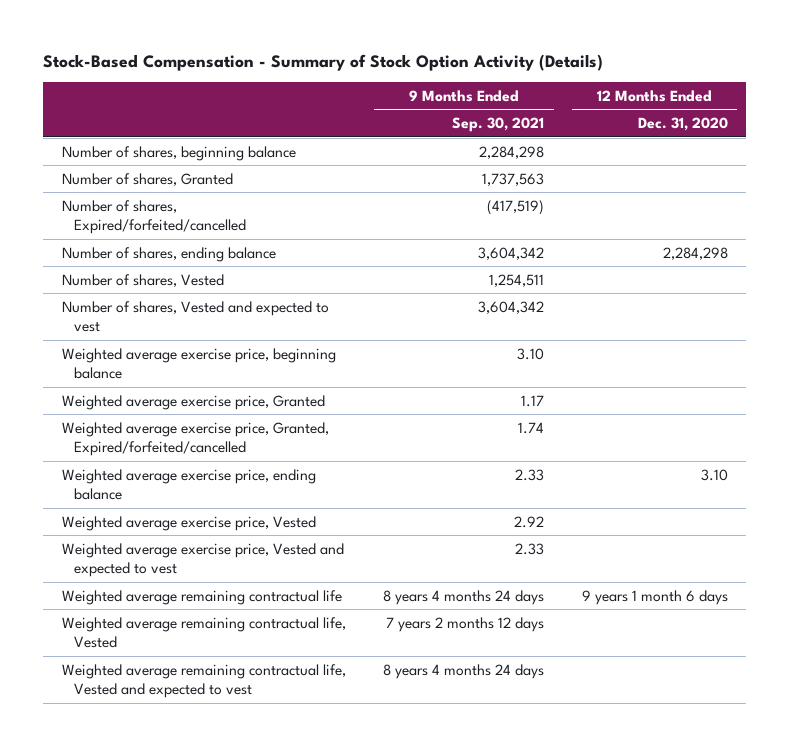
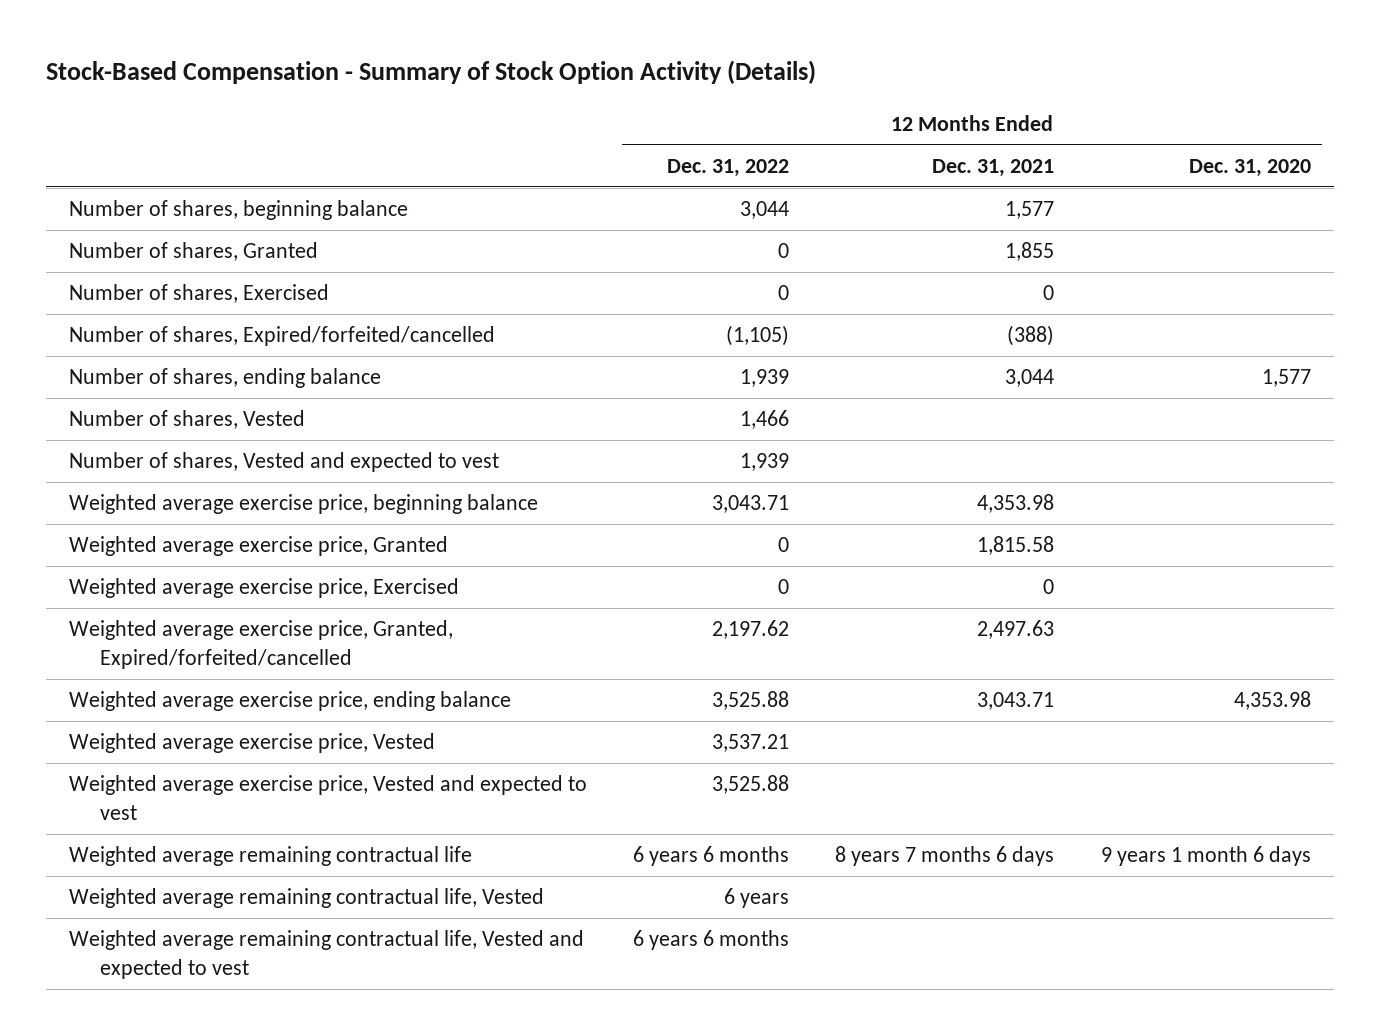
- | 9 Months Ended Sep. 30, 2021 | 12 Months Ended Dec. 31, 2020
+ | 12 Months Ended Dec. 31, 2022 | 12 Months Ended Dec. 31, 2021 | 12 Months Ended Dec. 31, 2020
+ Number of shares, Exercised | 0 | 0 |
- Number of shares, ending balance | 3,604,342 | 2,284,298
+ Number of shares, ending balance | 1,939 | 3,044 | 1,577
+ Weighted average exercise price, Exercised | 0 | 0 |
- Weighted average exercise price, ending balance | 2.33 | 3.10
+ Weighted average exercise price, ending balance | 3,525.88 | 3,043.71 | 4,353.98

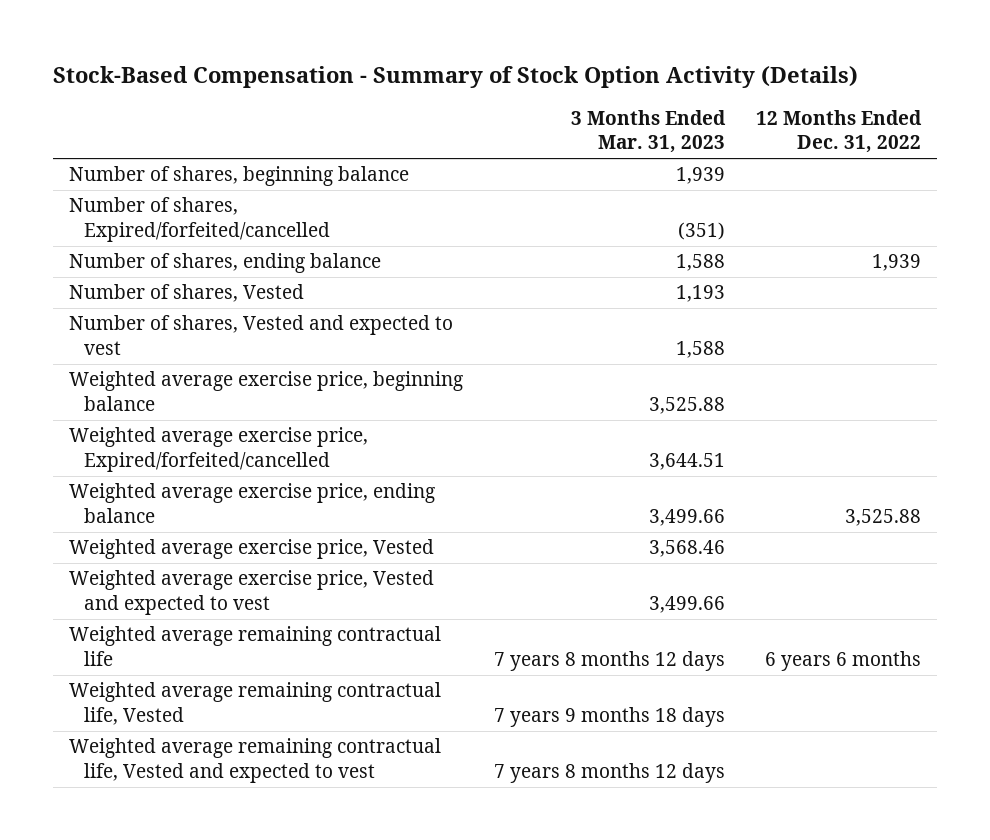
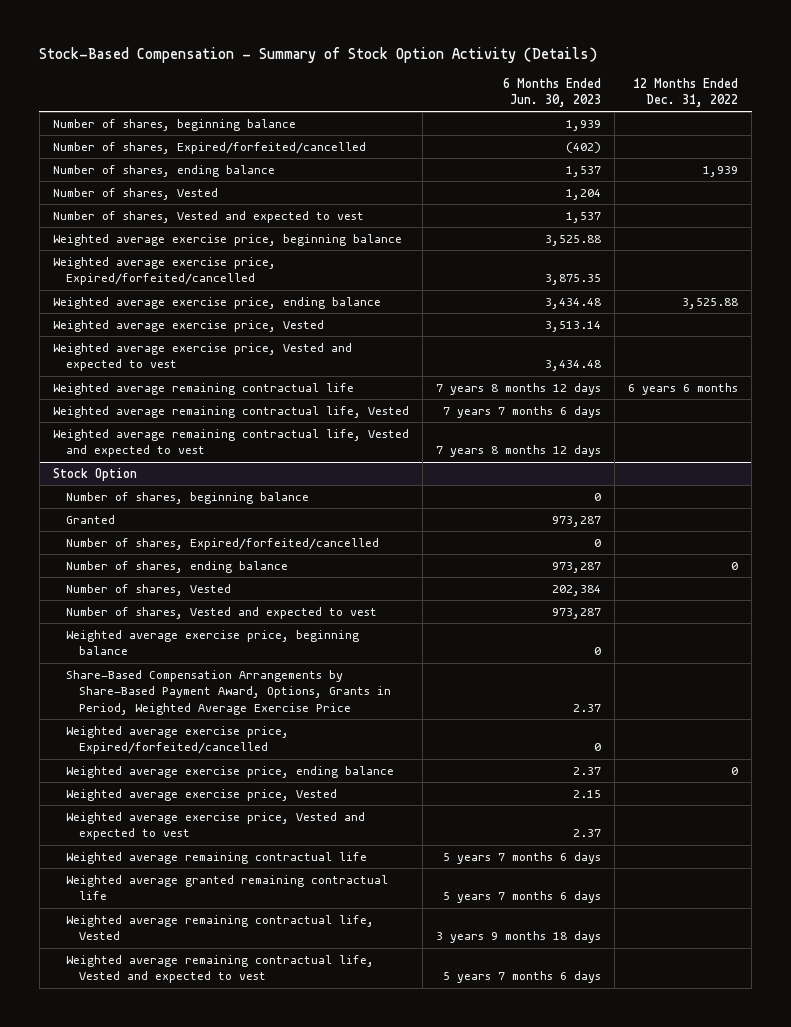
- | 3 Months Ended Mar. 31, 2023 | 12 Months Ended Dec. 31, 2022
+ | 6 Months Ended Jun. 30, 2023 | 12 Months Ended Dec. 31, 2022
+ Stock Option
+ Number of shares, beginning balance | 0 |
+ Granted | 973,287 |
+ Number of shares, Expired/forfeited/cancelled | 0 |
+ Number of shares, ending balance | 973,287 | 0
+ Number of shares, Vested | 202,384 |
+ Number of shares, Vested and expected to vest | 973,287 |
+ Weighted average exercise price, beginning balance | 0 |
+ Share-Based Compensation Arrangements by Share-Based Payment Award, Options, Grants in Period, Weighted Average Exercise Price | 2.37 |
+ Weighted average exercise price, Expired/forfeited/cancelled | 0 |
+ Weighted average exercise price, ending balance | 2.37 | 0
+ Weighted average exercise price, Vested | 2.15 |
+ Weighted average exercise price, Vested and expected to vest | 2.37 |
+ Weighted average remaining contractual life | 5 years 7 months 6 days |
+ Weighted average granted remaining contractual life | 5 years 7 months 6 days |
+ Weighted average remaining contractual life, Vested | 3 years 9 months 18 days |
+ Weighted average remaining contractual life, Vested and expected to vest | 5 years 7 months 6 days |

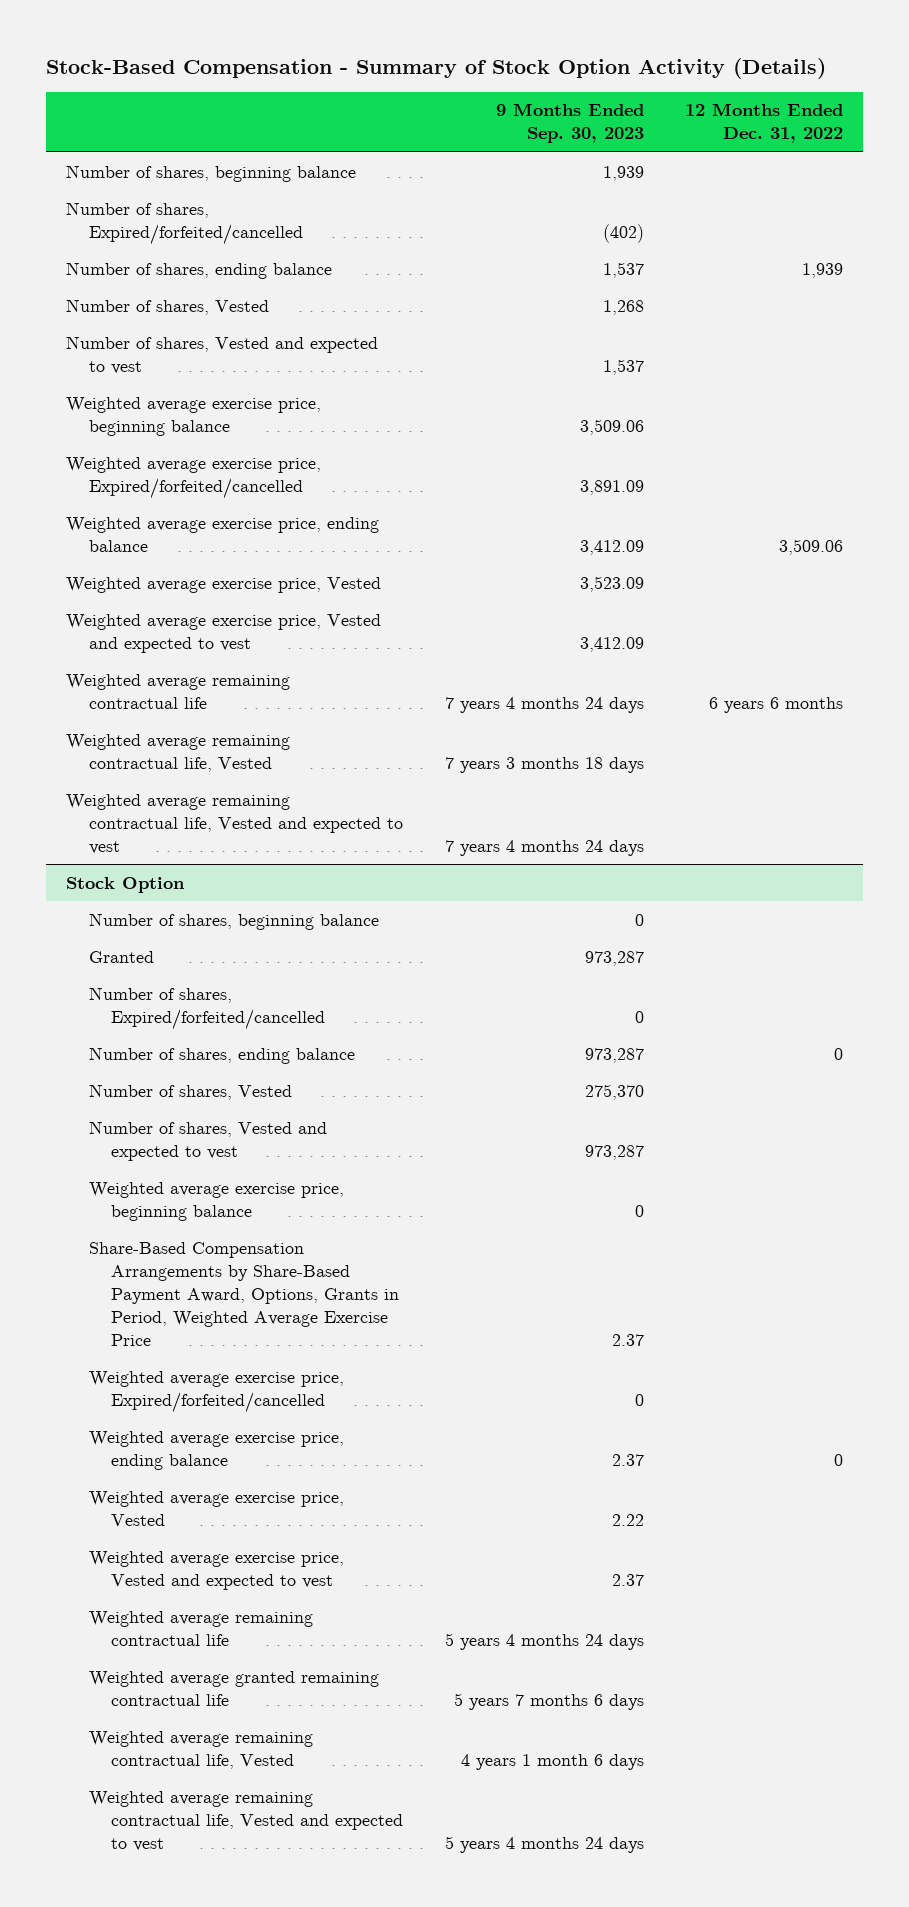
- | 6 Months Ended Jun. 30, 2023 | 12 Months Ended Dec. 31, 2022
+ | 9 Months Ended Sep. 30, 2023 | 12 Months Ended Dec. 31, 2022
- Weighted average exercise price, ending balance | 3,434.48 | 3,525.88
+ Weighted average exercise price, ending balance | 3,412.09 | 3,509.06

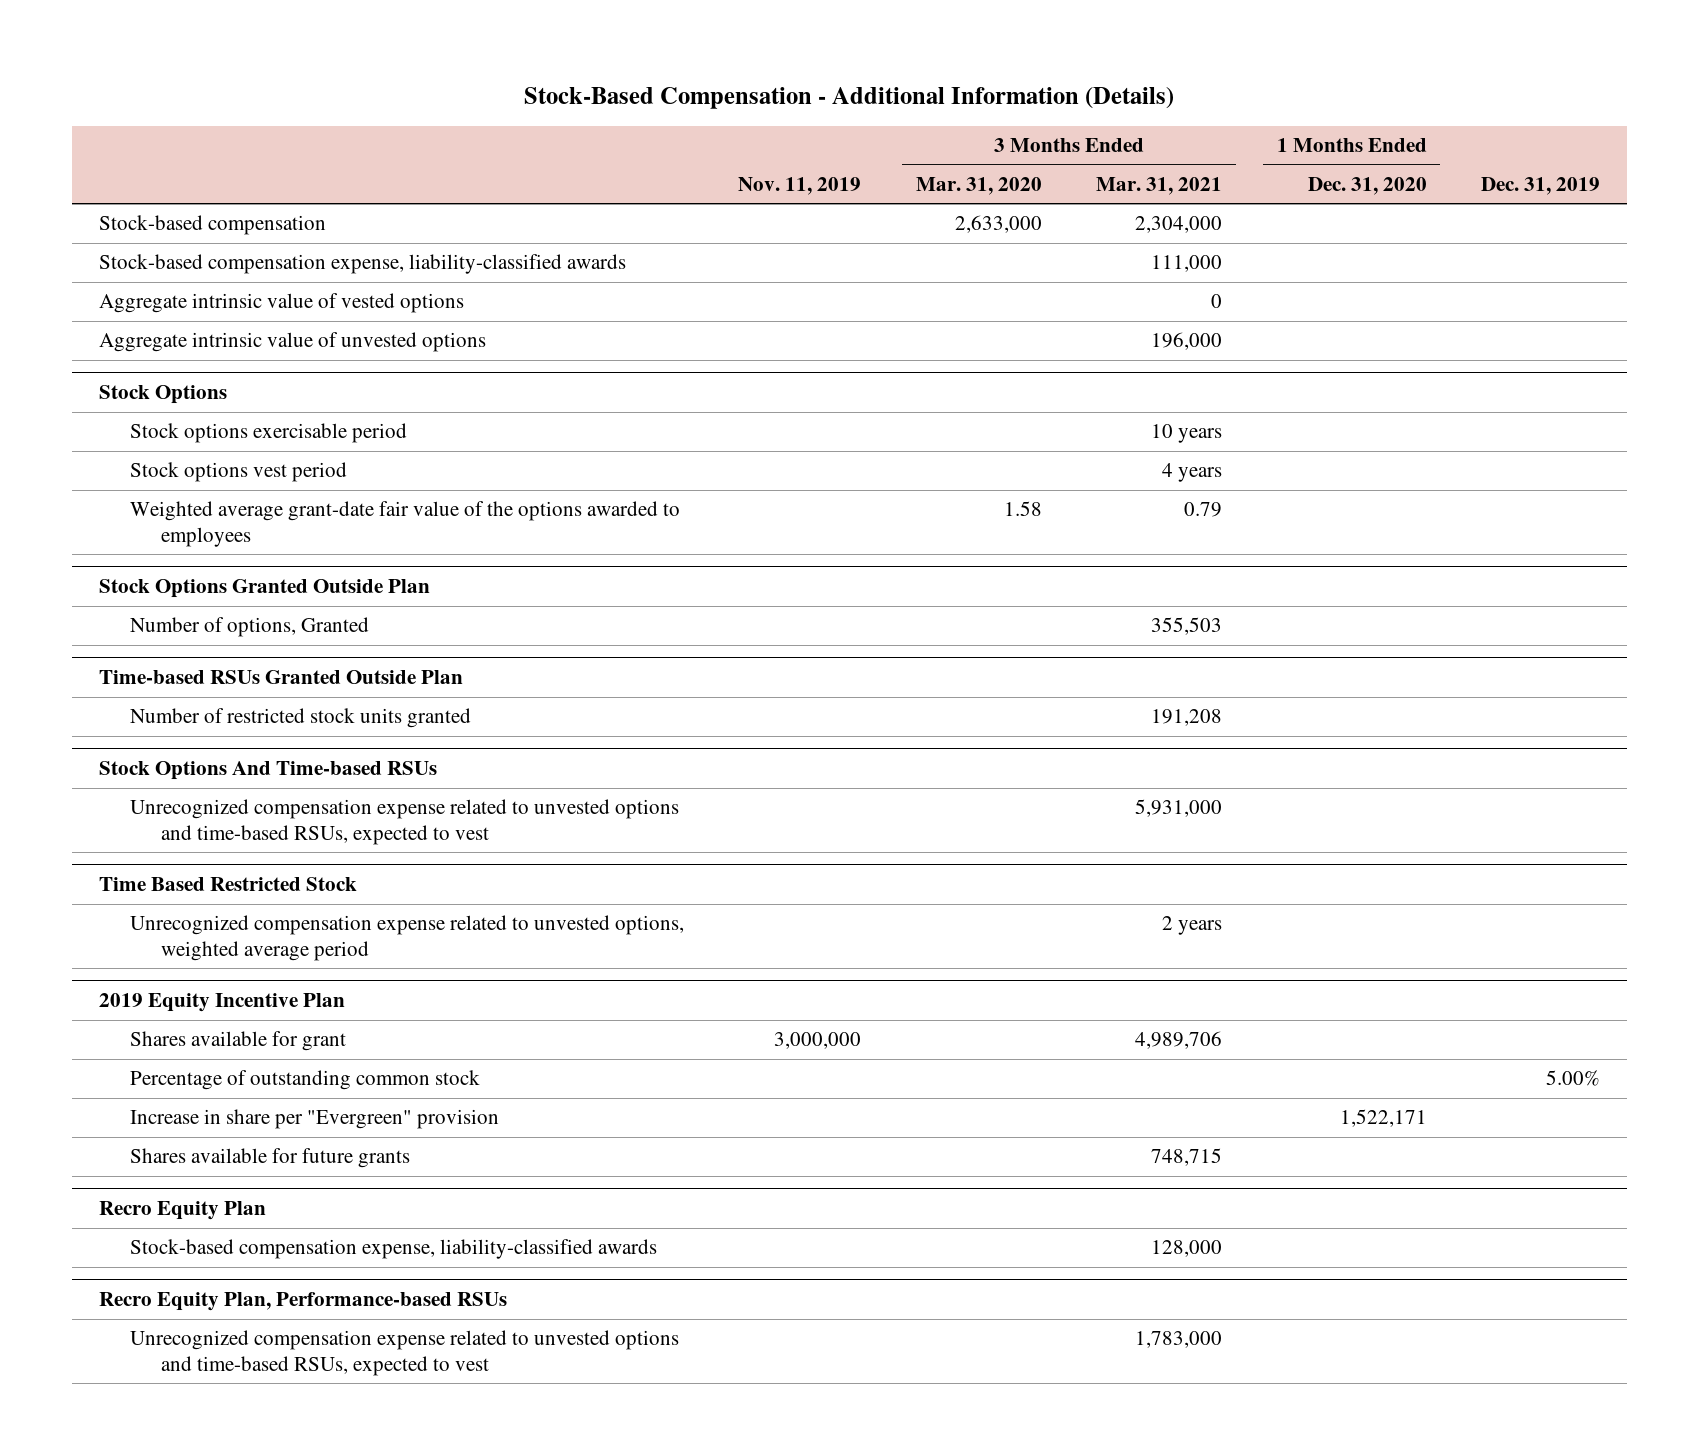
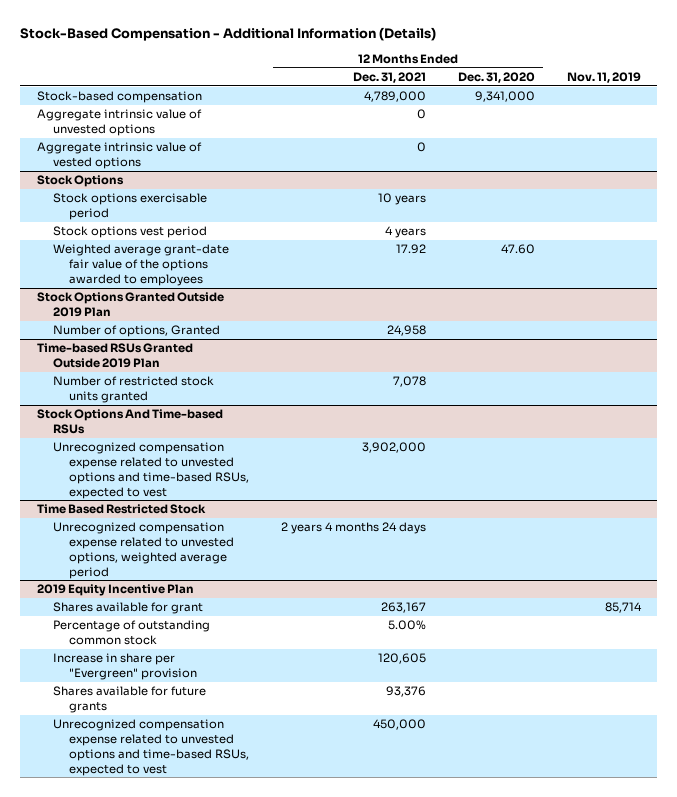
- | Nov. 11, 2019 | 3 Months Ended Mar. 31, 2020 | 3 Months Ended Mar. 31, 2021 | 1 Months Ended Dec. 31, 2020 | Dec. 31, 2019
+ | 12 Months Ended Dec. 31, 2021 | 12 Months Ended Dec. 31, 2020 | Nov. 11, 2019
- Stock-based compensation expense, liability-classified awards | | | 111,000 | |
moved down: Aggregate intrinsic value of vested options | 0 | |
- Stock Options Granted Outside Plan
+ Stock Options Granted Outside 2019 Plan
- Time-based RSUs Granted Outside Plan
+ Time-based RSUs Granted Outside 2019 Plan
@ 2019 Equity Incentive Plan
- Shares available for grant | 3,000,000 | | 4,989,706 | |
+ Shares available for grant | 263,167 | | 85,714
- Recro Equity Plan
- Stock-based compensation expense, liability-classified awards | | | 128,000 | |
- Recro Equity Plan, Performance-based RSUs
- Unrecognized compensation expense related to unvested options and time-based RSUs, expected to vest | | | 1,783,000 | |
@ 2019 Equity Incentive Plan
+ Unrecognized compensation expense related to unvested options and time-based RSUs, expected to vest | 450,000 | |

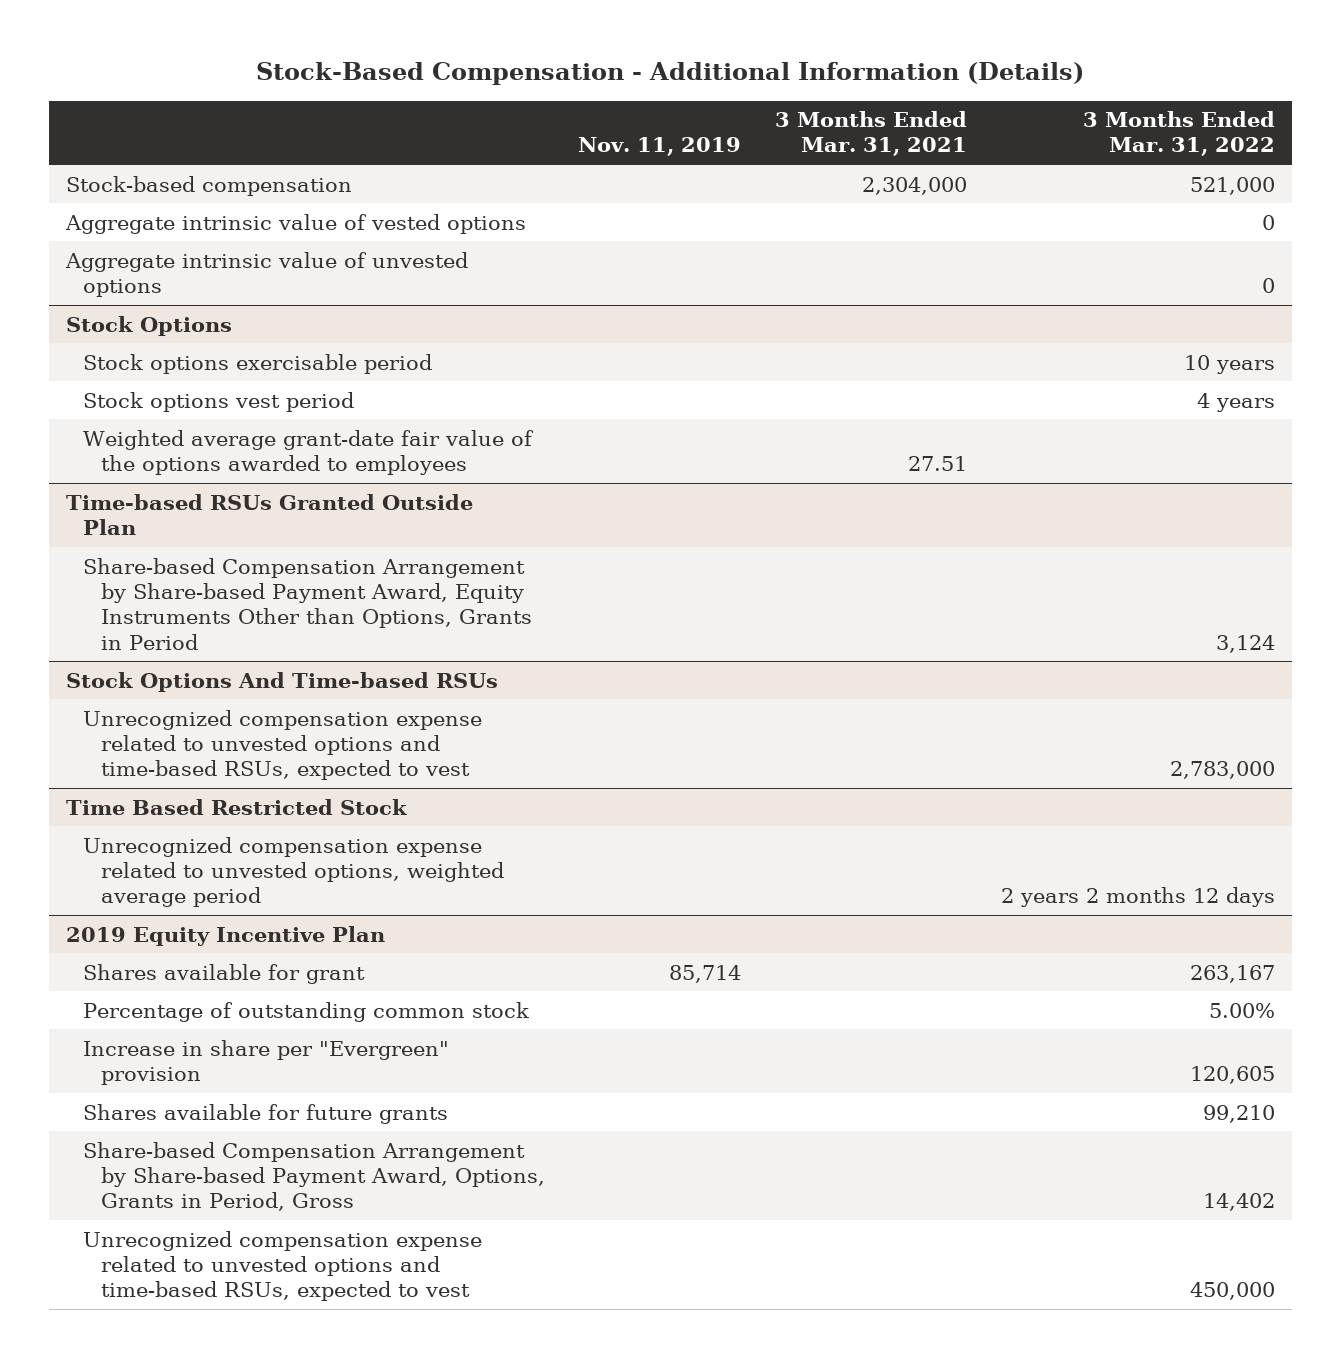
- | 12 Months Ended Dec. 31, 2021 | 12 Months Ended Dec. 31, 2020 | Nov. 11, 2019
+ | Nov. 11, 2019 | 3 Months Ended Mar. 31, 2021 | 3 Months Ended Mar. 31, 2022
moved down: Aggregate intrinsic value of unvested options | | | 0
- Stock Options Granted Outside 2019 Plan
- Number of options, Granted | 24,958 | |
- Time-based RSUs Granted Outside 2019 Plan
- Number of restricted stock units granted | 7,078 | |
+ Time-based RSUs Granted Outside Plan
+ Share-based Compensation Arrangement by Share-based Payment Award, Equity Instruments Other than Options, Grants in Period | | | 3,124
@ 2019 Equity Incentive Plan
+ Share-based Compensation Arrangement by Share-based Payment Award, Options, Grants in Period, Gross | | | 14,402

